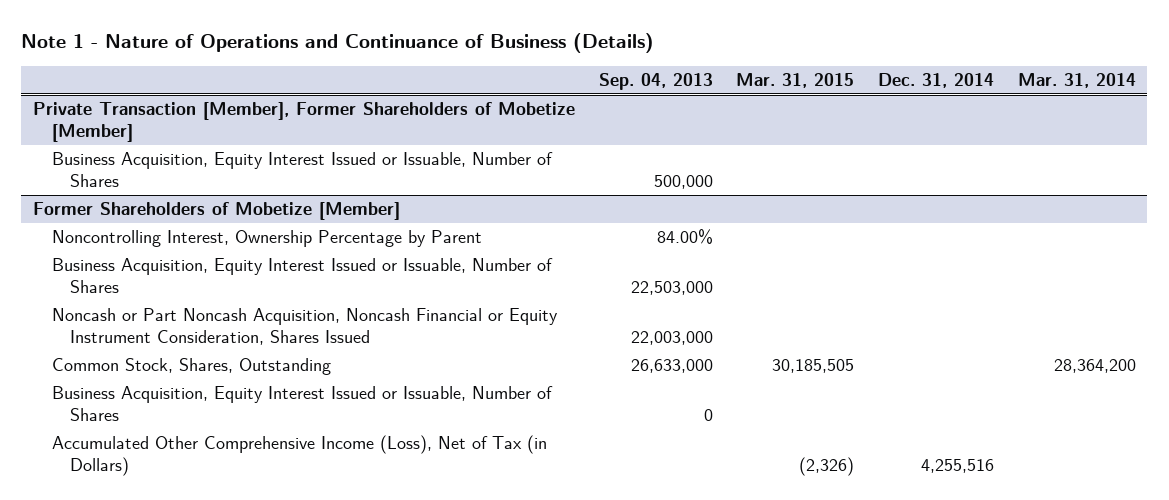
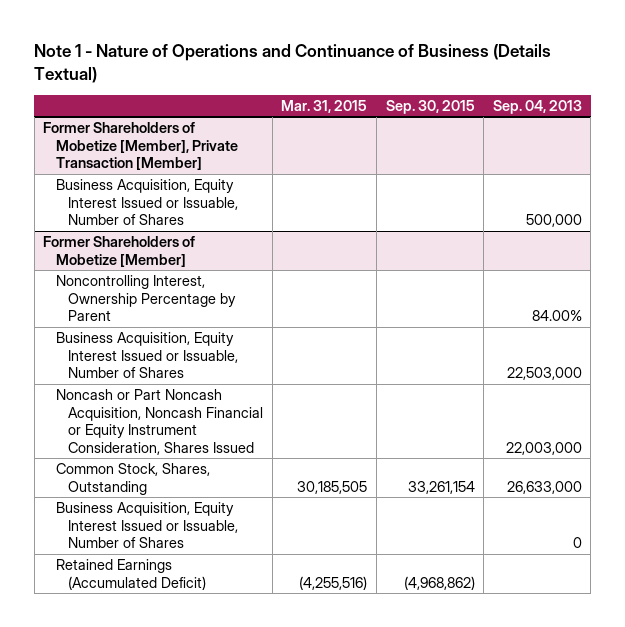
- Note 1 - Nature of Operations and Continuance of Business (Details)
+ Note 1 - Nature of Operations and Continuance of Business (Details Textual)
- | Sep. 04, 2013 | Mar. 31, 2015 | Dec. 31, 2014 | Mar. 31, 2014
+ | Mar. 31, 2015 | Sep. 30, 2015 | Sep. 04, 2013
- Private Transaction [Member], Former Shareholders of Mobetize [Member]
+ Former Shareholders of Mobetize [Member], Private Transaction [Member]
@ Former Shareholders of Mobetize [Member]
- Accumulated Other Comprehensive Income (Loss), Net of Tax (in Dollars) | | (2,326) | 4,255,516 |
+ Retained Earnings (Accumulated Deficit) | (4,255,516) | (4,968,862) |

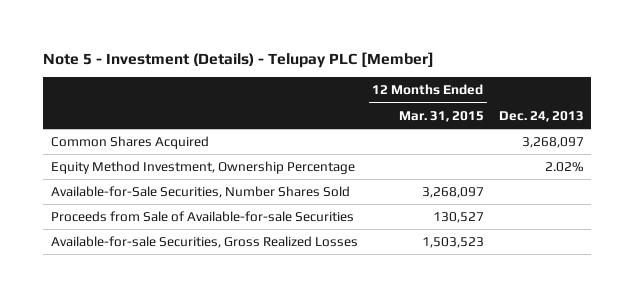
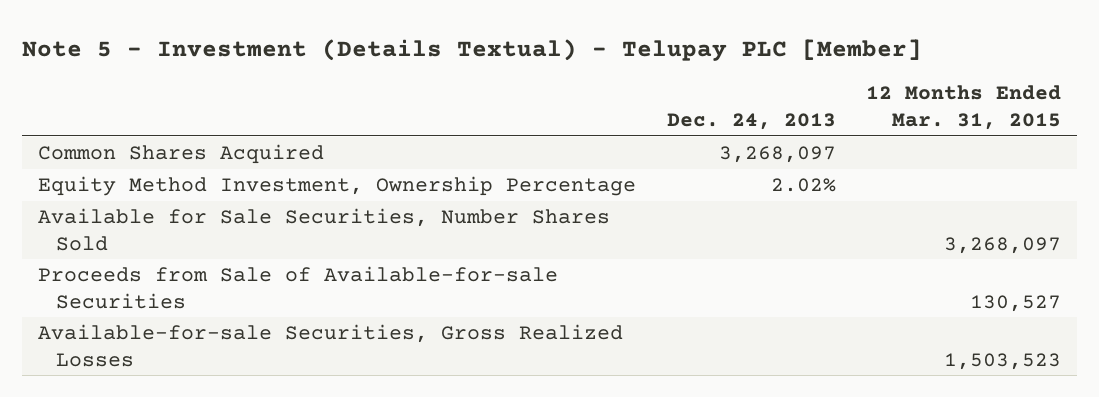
- Note 5 - Investment (Details) - Telupay PLC [Member]
+ Note 5 - Investment (Details Textual) - Telupay PLC [Member]
- | 12 Months Ended Mar. 31, 2015 | Dec. 24, 2013
+ | Dec. 24, 2013 | 12 Months Ended Mar. 31, 2015
- Available-for-Sale Securities, Number Shares Sold | 3,268,097 |
+ Available for Sale Securities, Number Shares Sold | | 3,268,097

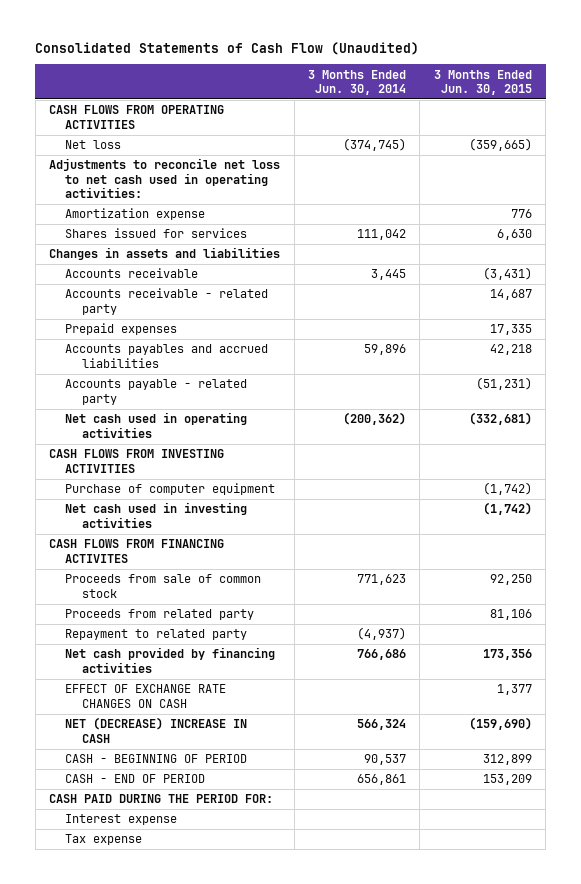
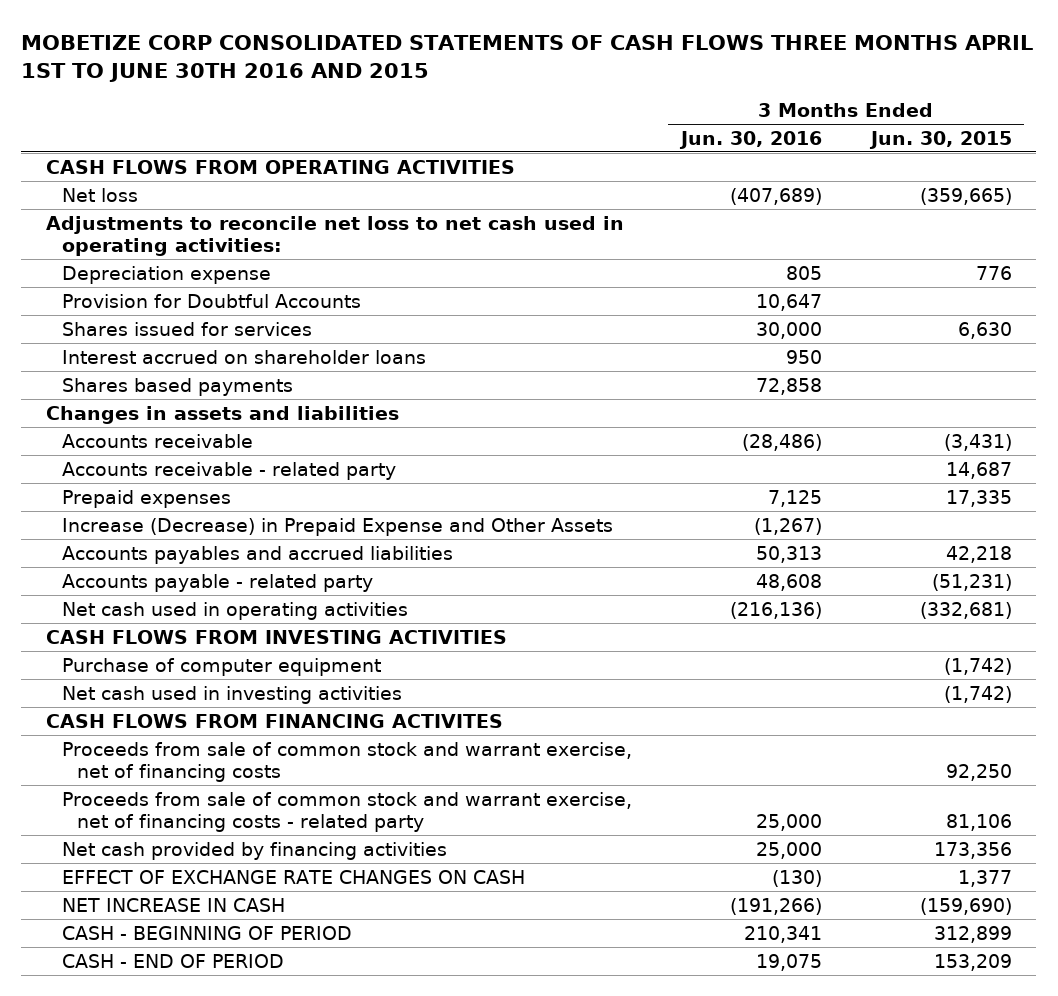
- Consolidated Statements of Cash Flow (Unaudited)
+ MOBETIZE CORP CONSOLIDATED STATEMENTS OF CASH FLOWS THREE MONTHS APRIL 1ST TO JUNE 30TH 2016 AND 2015
- | 3 Months Ended Jun. 30, 2014 | 3 Months Ended Jun. 30, 2015
+ | 3 Months Ended Jun. 30, 2016 | 3 Months Ended Jun. 30, 2015
- Amortization expense | | 776
+ Depreciation expense | 805 | 776
+ Provision for Doubtful Accounts | 10,647 |
+ Interest accrued on shareholder loans | 950 |
+ Shares based payments | 72,858 |
+ Increase (Decrease) in Prepaid Expense and Other Assets | (1,267) |
- Proceeds from sale of common stock | 771,623 | 92,250
- Proceeds from related party | | 81,106
- Repayment to related party | (4,937) |
+ Proceeds from sale of common stock and warrant exercise, net of financing costs | | 92,250
+ Proceeds from sale of common stock and warrant exercise, net of financing costs - related party | 25,000 | 81,106
- NET (DECREASE) INCREASE IN CASH | 566,324 | (159,690)
+ NET INCREASE IN CASH | (191,266) | (159,690)
- CASH PAID DURING THE PERIOD FOR:
- Interest expense
- Tax expense

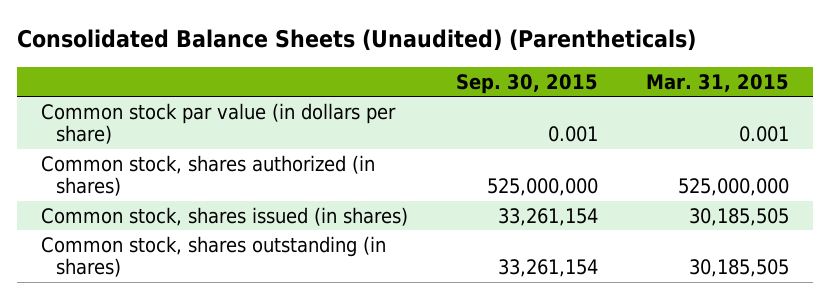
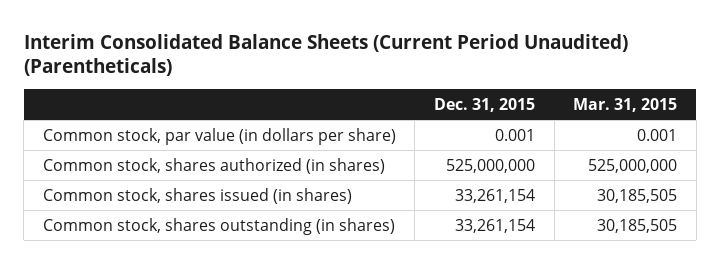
- Consolidated Balance Sheets (Unaudited) (Parentheticals)
+ Interim Consolidated Balance Sheets (Current Period Unaudited) (Parentheticals)
- | Sep. 30, 2015 | Mar. 31, 2015
+ | Dec. 31, 2015 | Mar. 31, 2015
- Common stock par value (in dollars per share) | 0.001 | 0.001
+ Common stock, par value (in dollars per share) | 0.001 | 0.001

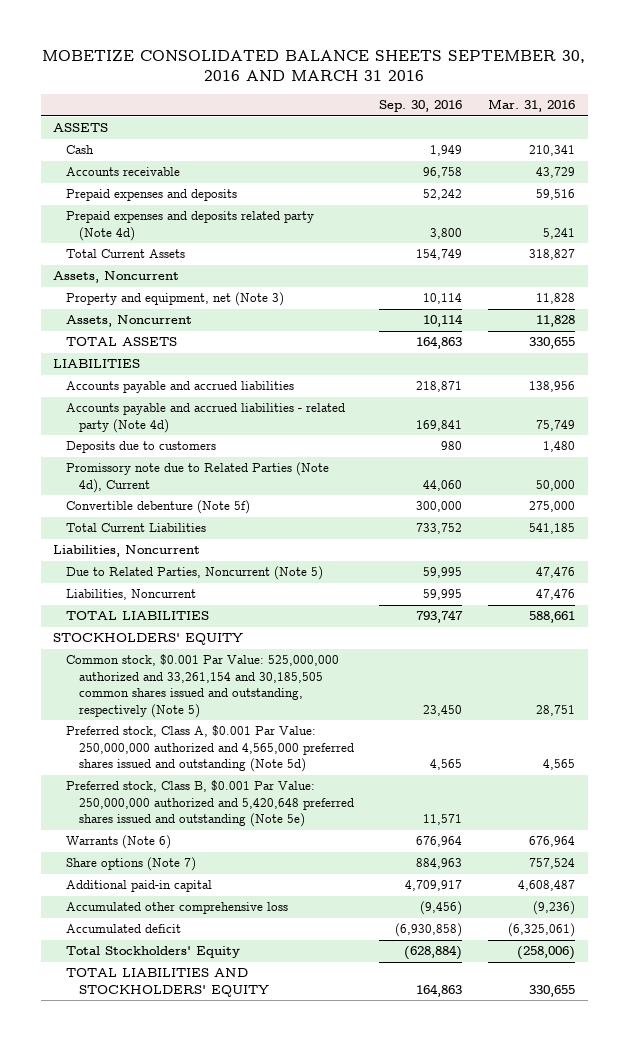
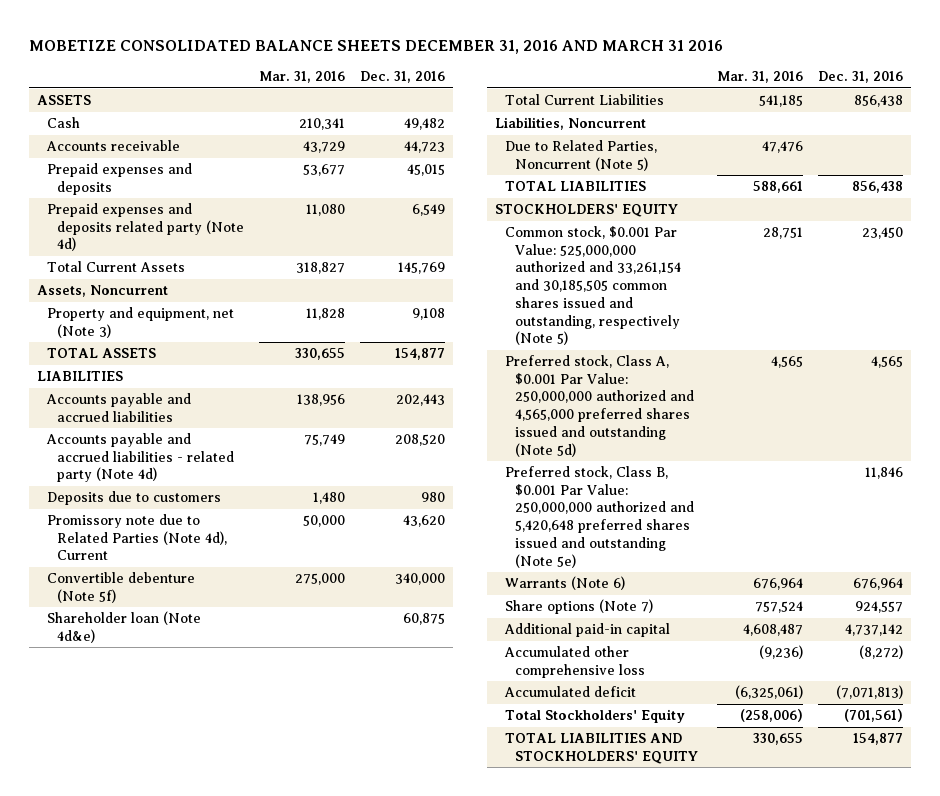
- MOBETIZE CONSOLIDATED BALANCE SHEETS SEPTEMBER 30, 2016 AND MARCH 31 2016
+ MOBETIZE CONSOLIDATED BALANCE SHEETS DECEMBER 31, 2016 AND MARCH 31 2016
- | Sep. 30, 2016 | Mar. 31, 2016
+ | Mar. 31, 2016 | Dec. 31, 2016
- Prepaid expenses and deposits | 52,242 | 59,516
- Prepaid expenses and deposits related party (Note 4d) | 3,800 | 5,241
+ Prepaid expenses and deposits | 53,677 | 45,015
+ Prepaid expenses and deposits related party (Note 4d) | 11,080 | 6,549
- Assets, Noncurrent | 10,114 | 11,828
+ Shareholder loan (Note 4d&e) | | 60,875
- Liabilities, Noncurrent | 59,995 | 47,476

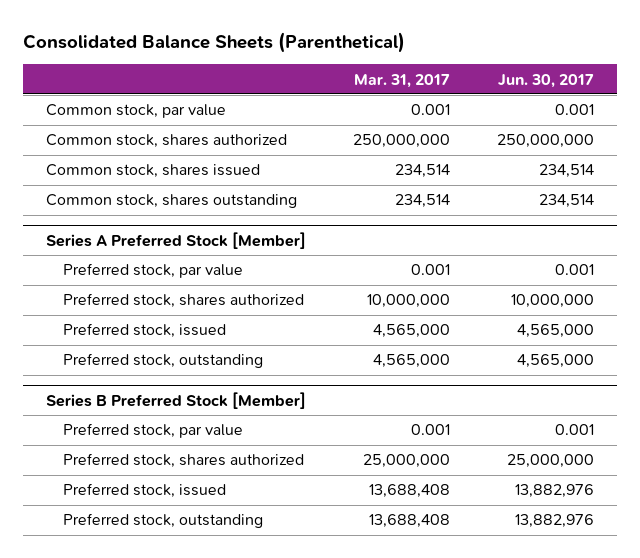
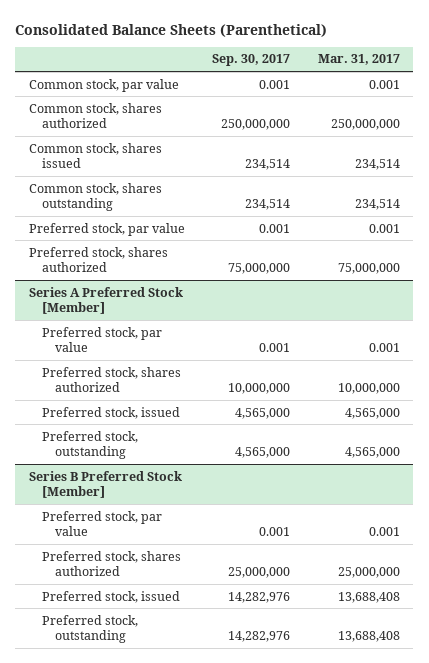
- | Mar. 31, 2017 | Jun. 30, 2017
+ | Sep. 30, 2017 | Mar. 31, 2017
+ Preferred stock, par value | 0.001 | 0.001
+ Preferred stock, shares authorized | 75,000,000 | 75,000,000

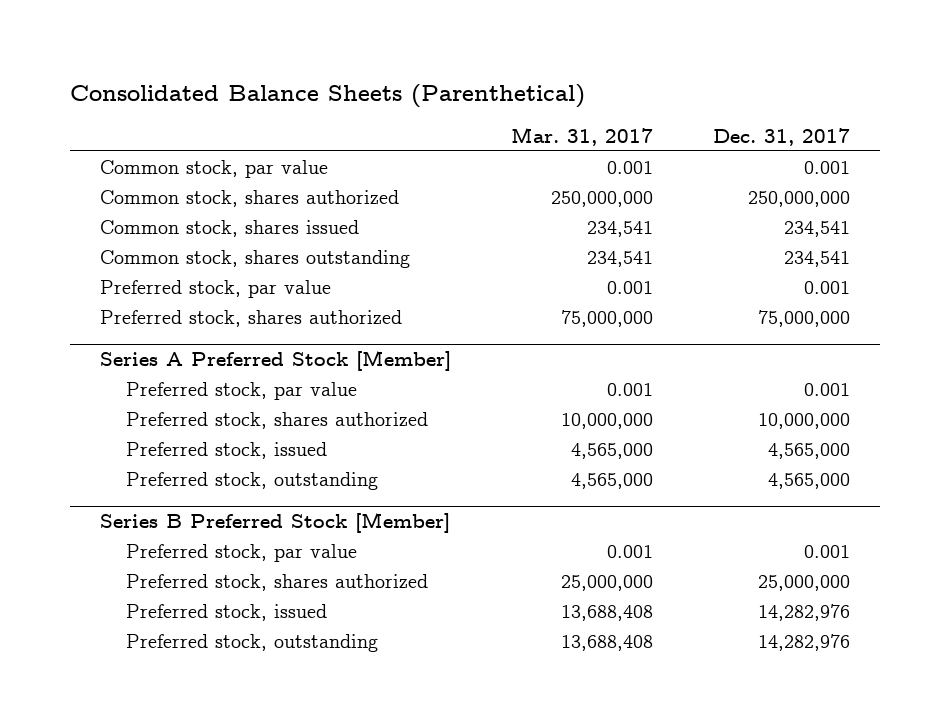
- | Sep. 30, 2017 | Mar. 31, 2017
+ | Mar. 31, 2017 | Dec. 31, 2017
- Common stock, shares issued | 234,514 | 234,514
- Common stock, shares outstanding | 234,514 | 234,514
+ Common stock, shares issued | 234,541 | 234,541
+ Common stock, shares outstanding | 234,541 | 234,541

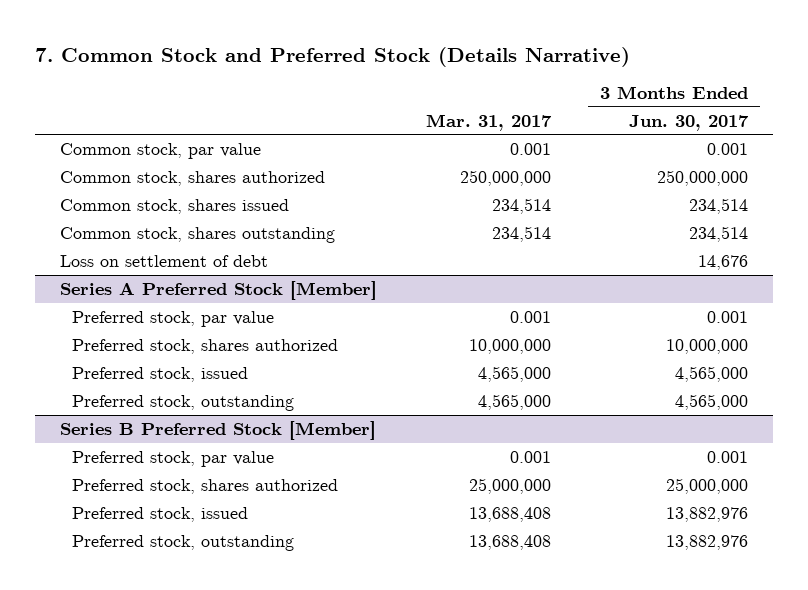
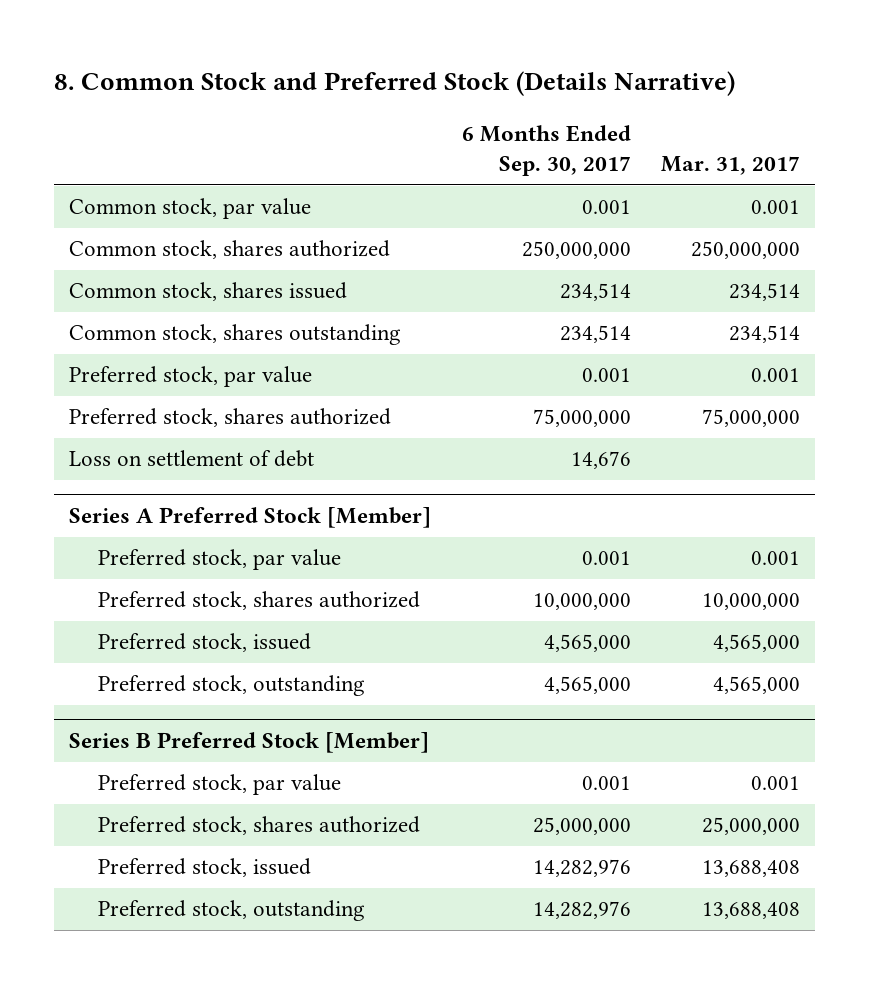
- 7. Common Stock and Preferred Stock (Details Narrative)
+ 8. Common Stock and Preferred Stock (Details Narrative)
- | Mar. 31, 2017 | 3 Months Ended Jun. 30, 2017
+ | 6 Months Ended Sep. 30, 2017 | Mar. 31, 2017
+ Preferred stock, par value | 0.001 | 0.001
+ Preferred stock, shares authorized | 75,000,000 | 75,000,000

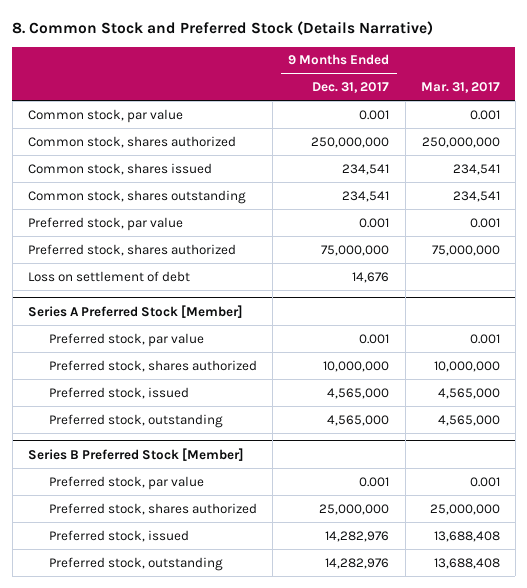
- | 6 Months Ended Sep. 30, 2017 | Mar. 31, 2017
+ | 9 Months Ended Dec. 31, 2017 | Mar. 31, 2017
- Common stock, shares issued | 234,514 | 234,514
- Common stock, shares outstanding | 234,514 | 234,514
+ Common stock, shares issued | 234,541 | 234,541
+ Common stock, shares outstanding | 234,541 | 234,541

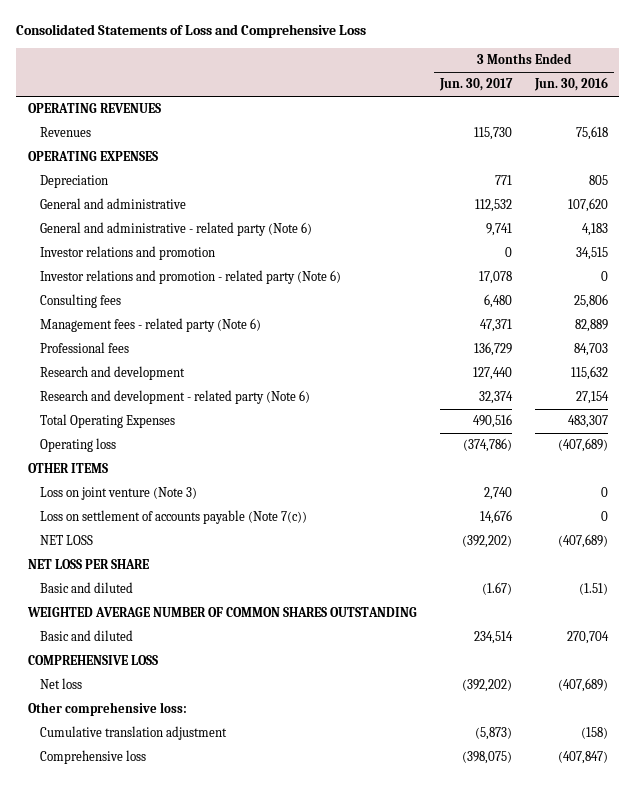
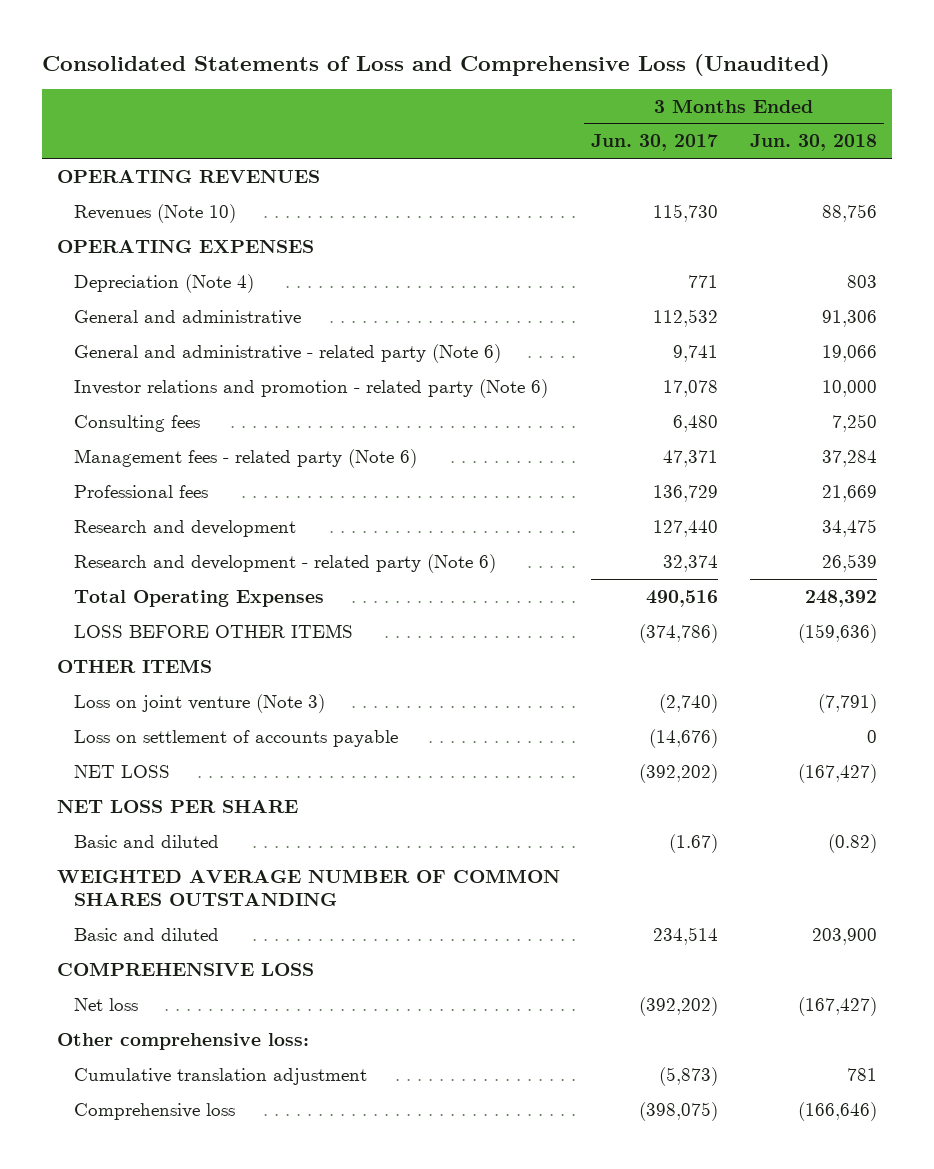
- Consolidated Statements of Loss and Comprehensive Loss
+ Consolidated Statements of Loss and Comprehensive Loss (Unaudited)
- | 3 Months Ended Jun. 30, 2017 | 3 Months Ended Jun. 30, 2016
+ | 3 Months Ended Jun. 30, 2017 | 3 Months Ended Jun. 30, 2018
- Revenues | 115,730 | 75,618
+ Revenues (Note 10) | 115,730 | 88,756
- Depreciation | 771 | 805
+ Depreciation (Note 4) | 771 | 803
- Investor relations and promotion | 0 | 34,515
- Operating loss | (374,786) | (407,689)
+ LOSS BEFORE OTHER ITEMS | (374,786) | (159,636)
- Loss on joint venture (Note 3) | 2,740 | 0
- Loss on settlement of accounts payable (Note 7(c)) | 14,676 | 0
+ Loss on joint venture (Note 3) | (2,740) | (7,791)
+ Loss on settlement of accounts payable | (14,676) | 0

